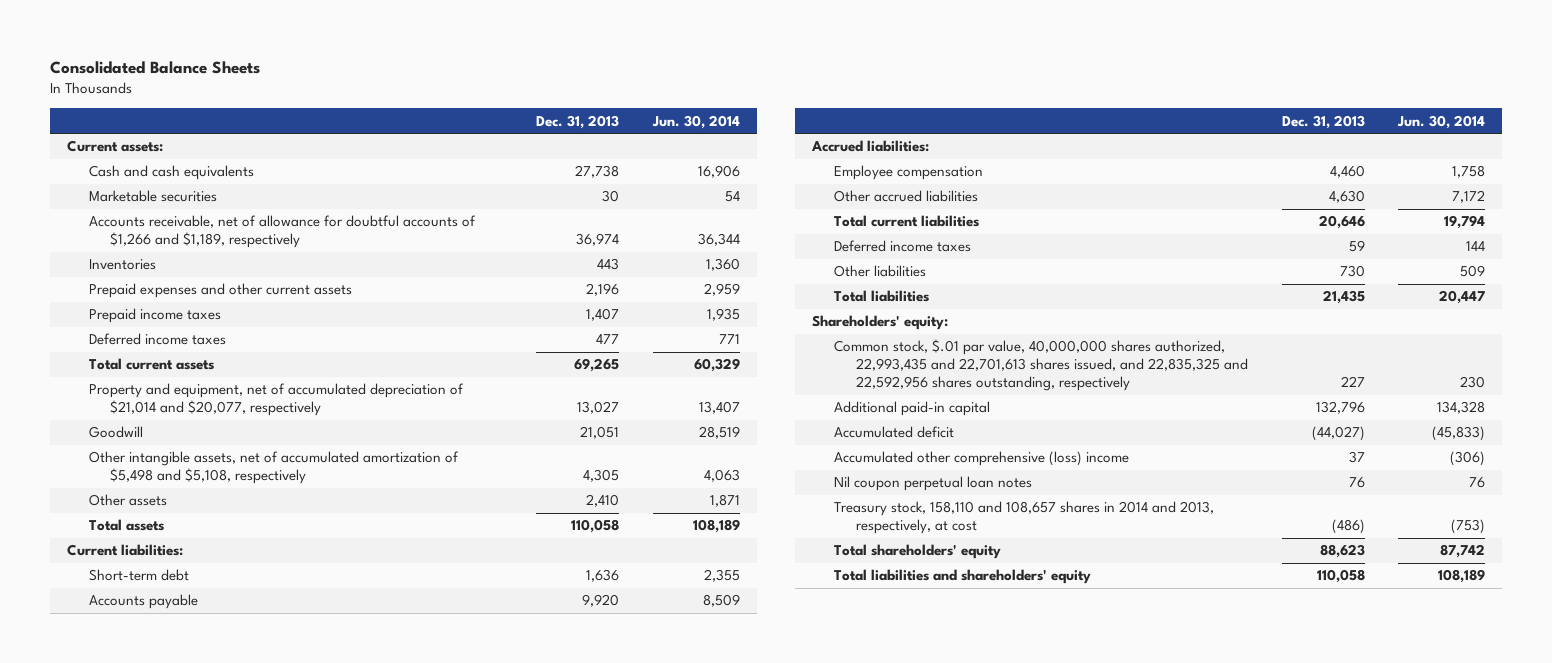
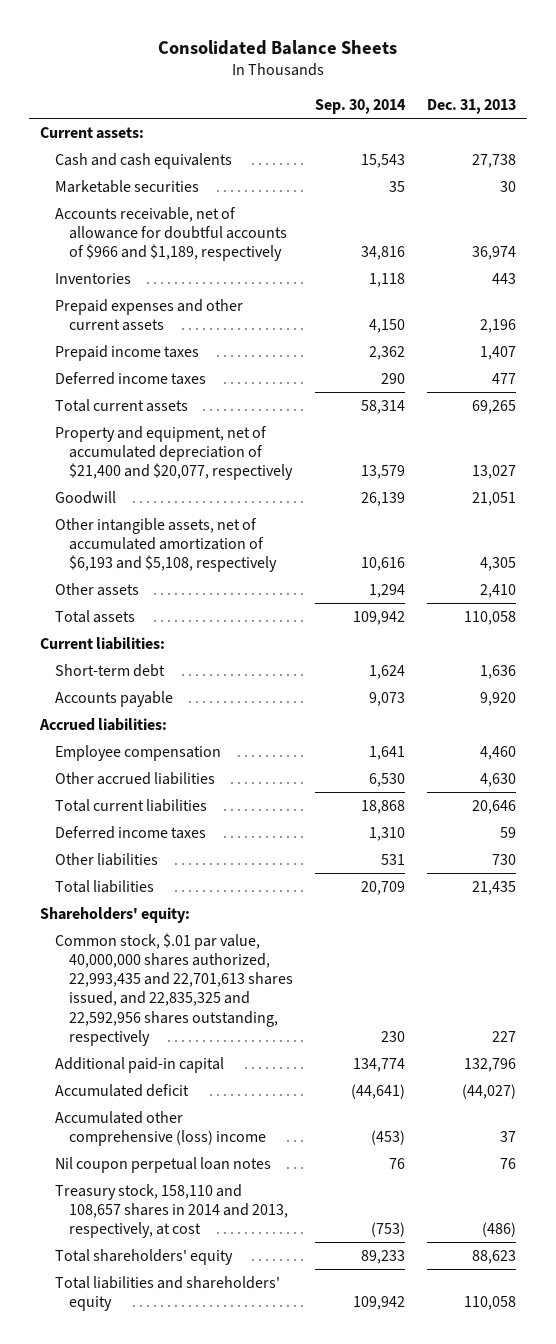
- | Dec. 31, 2013 | Jun. 30, 2014
+ | Sep. 30, 2014 | Dec. 31, 2013
- Accounts receivable, net of allowance for doubtful accounts of $1,266 and $1,189, respectively | 36,974 | 36,344
+ Accounts receivable, net of allowance for doubtful accounts of $966 and $1,189, respectively | 34,816 | 36,974
- Property and equipment, net of accumulated depreciation of $21,014 and $20,077, respectively | 13,027 | 13,407
+ Property and equipment, net of accumulated depreciation of $21,400 and $20,077, respectively | 13,579 | 13,027
- Other intangible assets, net of accumulated amortization of $5,498 and $5,108, respectively | 4,305 | 4,063
+ Other intangible assets, net of accumulated amortization of $6,193 and $5,108, respectively | 10,616 | 4,305

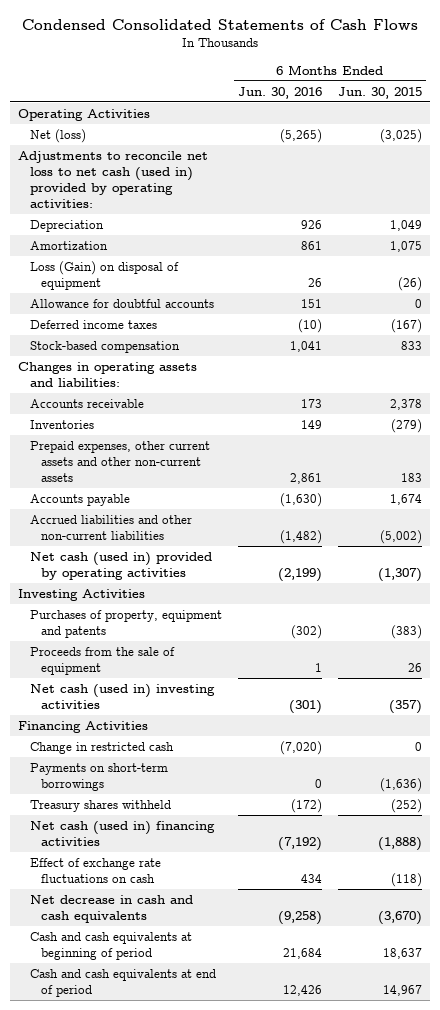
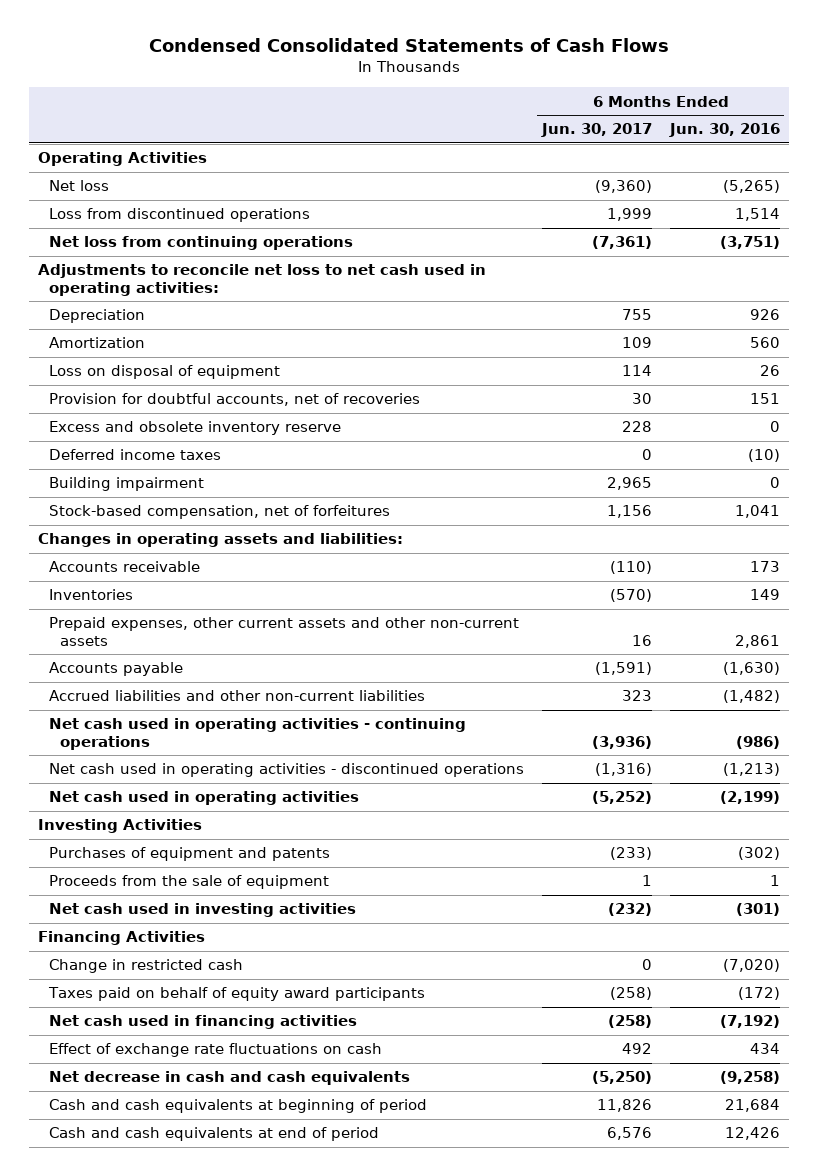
- | 6 Months Ended Jun. 30, 2016 | 6 Months Ended Jun. 30, 2015
+ | 6 Months Ended Jun. 30, 2017 | 6 Months Ended Jun. 30, 2016
- Net (loss) | (5,265) | (3,025)
- Adjustments to reconcile net loss to net cash (used in) provided by operating activities:
+ Net loss | (9,360) | (5,265)
+ Loss from discontinued operations | 1,999 | 1,514
+ Net loss from continuing operations | (7,361) | (3,751)
+ Adjustments to reconcile net loss to net cash used in operating activities:
- Amortization | 861 | 1,075
- Loss (Gain) on disposal of equipment | 26 | (26)
- Allowance for doubtful accounts | 151 | 0
+ Amortization | 109 | 560
+ Loss on disposal of equipment | 114 | 26
+ Provision for doubtful accounts, net of recoveries | 30 | 151
+ Excess and obsolete inventory reserve | 228 | 0
- Stock-based compensation | 1,041 | 833
+ Building impairment | 2,965 | 0
+ Stock-based compensation, net of forfeitures | 1,156 | 1,041
- Net cash (used in) provided by operating activities | (2,199) | (1,307)
+ Net cash used in operating activities - continuing operations | (3,936) | (986)
+ Net cash used in operating activities - discontinued operations | (1,316) | (1,213)
+ Net cash used in operating activities | (5,252) | (2,199)
- Purchases of property, equipment and patents | (302) | (383)
+ Purchases of equipment and patents | (233) | (302)
- Net cash (used in) investing activities | (301) | (357)
+ Net cash used in investing activities | (232) | (301)
- Payments on short-term borrowings | 0 | (1,636)
- Treasury shares withheld | (172) | (252)
- Net cash (used in) financing activities | (7,192) | (1,888)
+ Taxes paid on behalf of equity award participants | (258) | (172)
+ Net cash used in financing activities | (258) | (7,192)

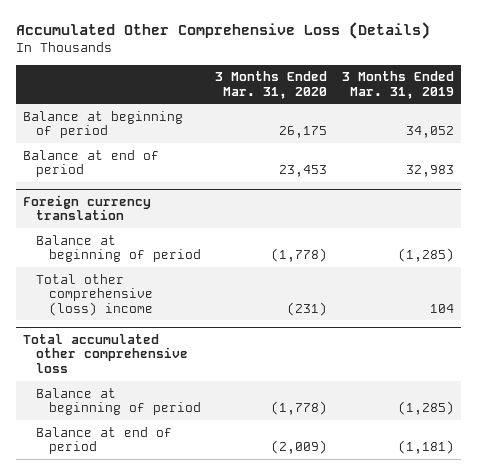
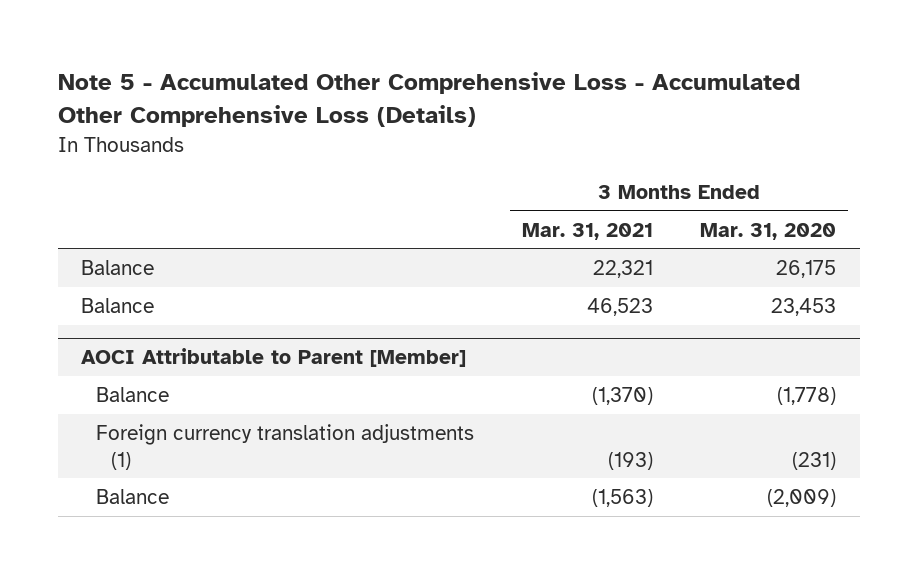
- Accumulated Other Comprehensive Loss (Details)
+ Note 5 - Accumulated Other Comprehensive Loss - Accumulated Other Comprehensive Loss (Details)
- | 3 Months Ended Mar. 31, 2020 | 3 Months Ended Mar. 31, 2019
+ | 3 Months Ended Mar. 31, 2021 | 3 Months Ended Mar. 31, 2020
- Balance at beginning of period | 26,175 | 34,052
- Balance at end of period | 23,453 | 32,983
- Foreign currency translation
- Balance at beginning of period | (1,778) | (1,285)
- Total other comprehensive (loss) income | (231) | 104
- Total accumulated other comprehensive loss
- Balance at beginning of period | (1,778) | (1,285)
- Balance at end of period | (2,009) | (1,181)
+ Balance | 22,321 | 26,175
+ Balance | 46,523 | 23,453
+ AOCI Attributable to Parent [Member]
+ Balance | (1,370) | (1,778)
+ Foreign currency translation adjustments (1) | (193) | (231)
+ Balance | (1,563) | (2,009)

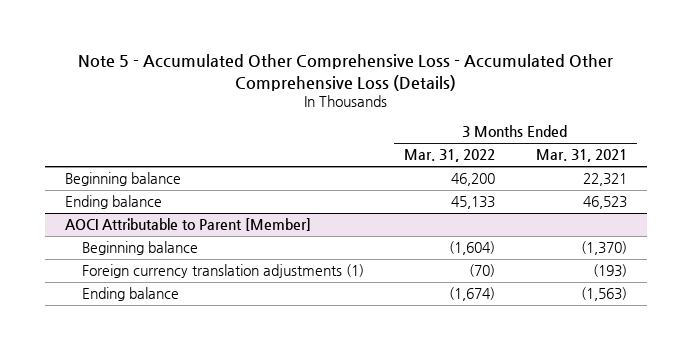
- | 3 Months Ended Mar. 31, 2021 | 3 Months Ended Mar. 31, 2020
+ | 3 Months Ended Mar. 31, 2022 | 3 Months Ended Mar. 31, 2021
- Balance | 22,321 | 26,175
- Balance | 46,523 | 23,453
+ Beginning balance | 46,200 | 22,321
+ Ending balance | 45,133 | 46,523
@ AOCI Attributable to Parent [Member]
- Balance | (1,370) | (1,778)
+ Beginning balance | (1,604) | (1,370)
- Balance | (1,563) | (2,009)
+ Ending balance | (1,674) | (1,563)

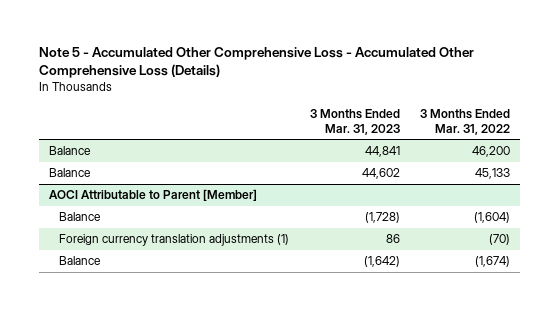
- | 3 Months Ended Mar. 31, 2022 | 3 Months Ended Mar. 31, 2021
+ | 3 Months Ended Mar. 31, 2023 | 3 Months Ended Mar. 31, 2022
- Beginning balance | 46,200 | 22,321
- Ending balance | 45,133 | 46,523
+ Balance | 44,841 | 46,200
+ Balance | 44,602 | 45,133
@ AOCI Attributable to Parent [Member]
- Beginning balance | (1,604) | (1,370)
+ Balance | (1,728) | (1,604)
- Ending balance | (1,674) | (1,563)
+ Balance | (1,642) | (1,674)

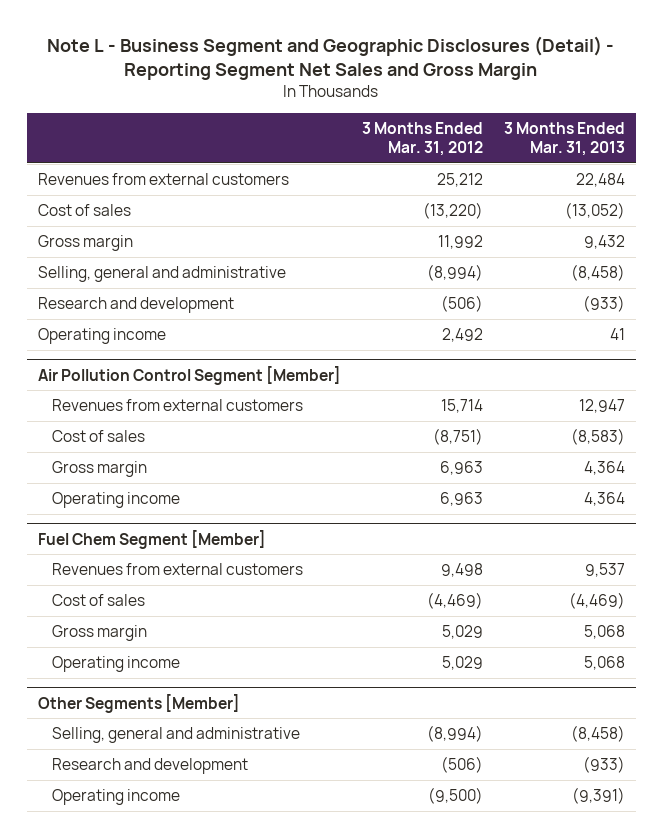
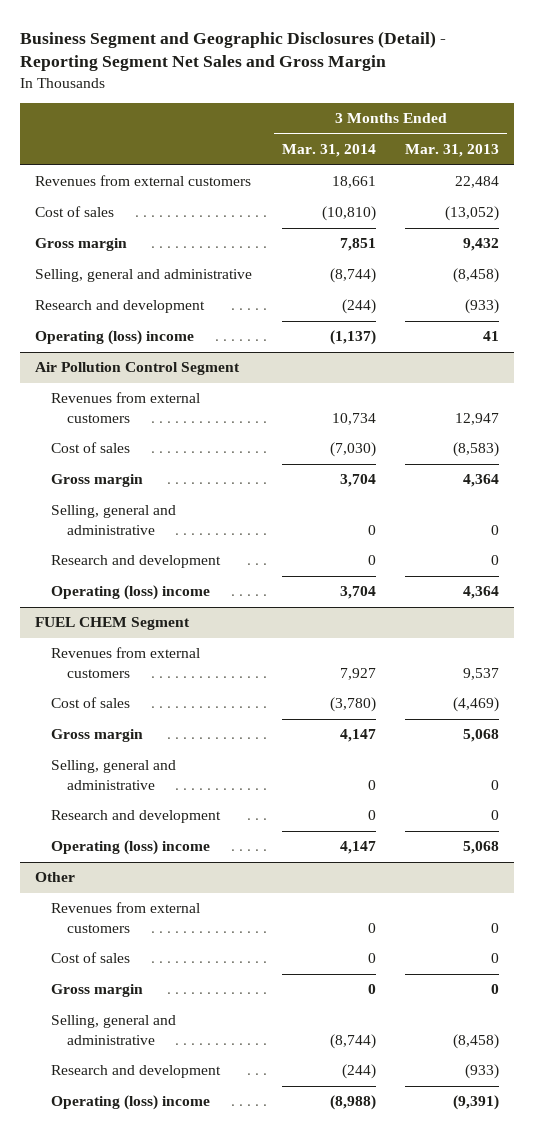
- Note L - Business Segment and Geographic Disclosures (Detail) - Reporting Segment Net Sales and Gross Margin
+ Business Segment and Geographic Disclosures (Detail) - Reporting Segment Net Sales and Gross Margin
- | 3 Months Ended Mar. 31, 2012 | 3 Months Ended Mar. 31, 2013
+ | 3 Months Ended Mar. 31, 2014 | 3 Months Ended Mar. 31, 2013
- Operating income | 2,492 | 41
- Air Pollution Control Segment [Member]
+ Operating (loss) income | (1,137) | 41
+ Air Pollution Control Segment
- Operating income | 6,963 | 4,364
- Fuel Chem Segment [Member]
+ Selling, general and administrative | 0 | 0
+ Research and development | 0 | 0
+ Operating (loss) income | 3,704 | 4,364
+ FUEL CHEM Segment
- Operating income | 5,029 | 5,068
- Other Segments [Member]
+ Selling, general and administrative | 0 | 0
+ Research and development | 0 | 0
+ Operating (loss) income | 4,147 | 5,068
+ Other
+ Revenues from external customers | 0 | 0
+ Cost of sales | 0 | 0
+ Gross margin | 0 | 0
- Operating income | (9,500) | (9,391)
+ Operating (loss) income | (8,988) | (9,391)

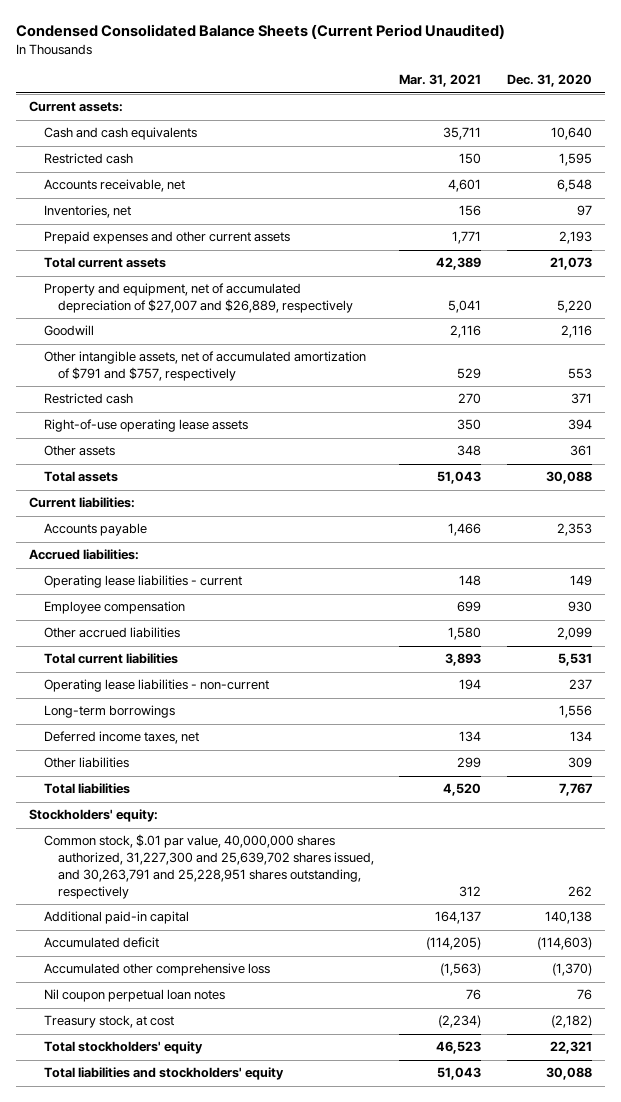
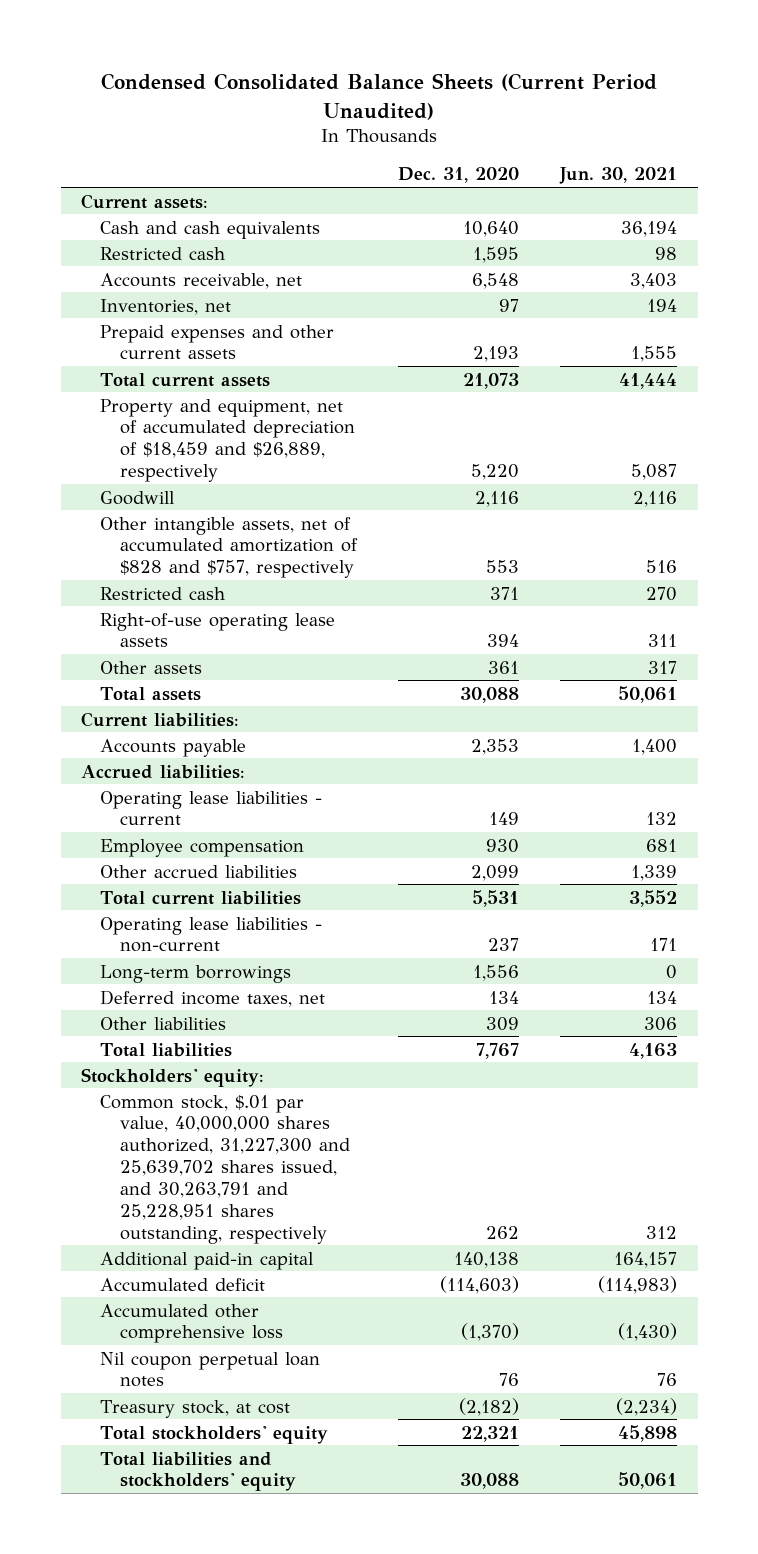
- | Mar. 31, 2021 | Dec. 31, 2020
+ | Dec. 31, 2020 | Jun. 30, 2021
- Property and equipment, net of accumulated depreciation of $27,007 and $26,889, respectively | 5,041 | 5,220
+ Property and equipment, net of accumulated depreciation of $18,459 and $26,889, respectively | 5,220 | 5,087
- Other intangible assets, net of accumulated amortization of $791 and $757, respectively | 529 | 553
+ Other intangible assets, net of accumulated amortization of $828 and $757, respectively | 553 | 516

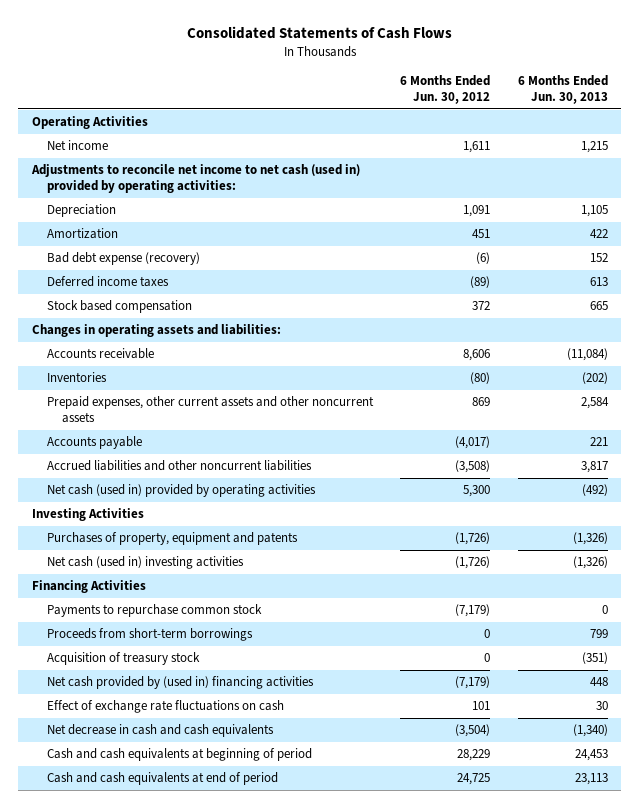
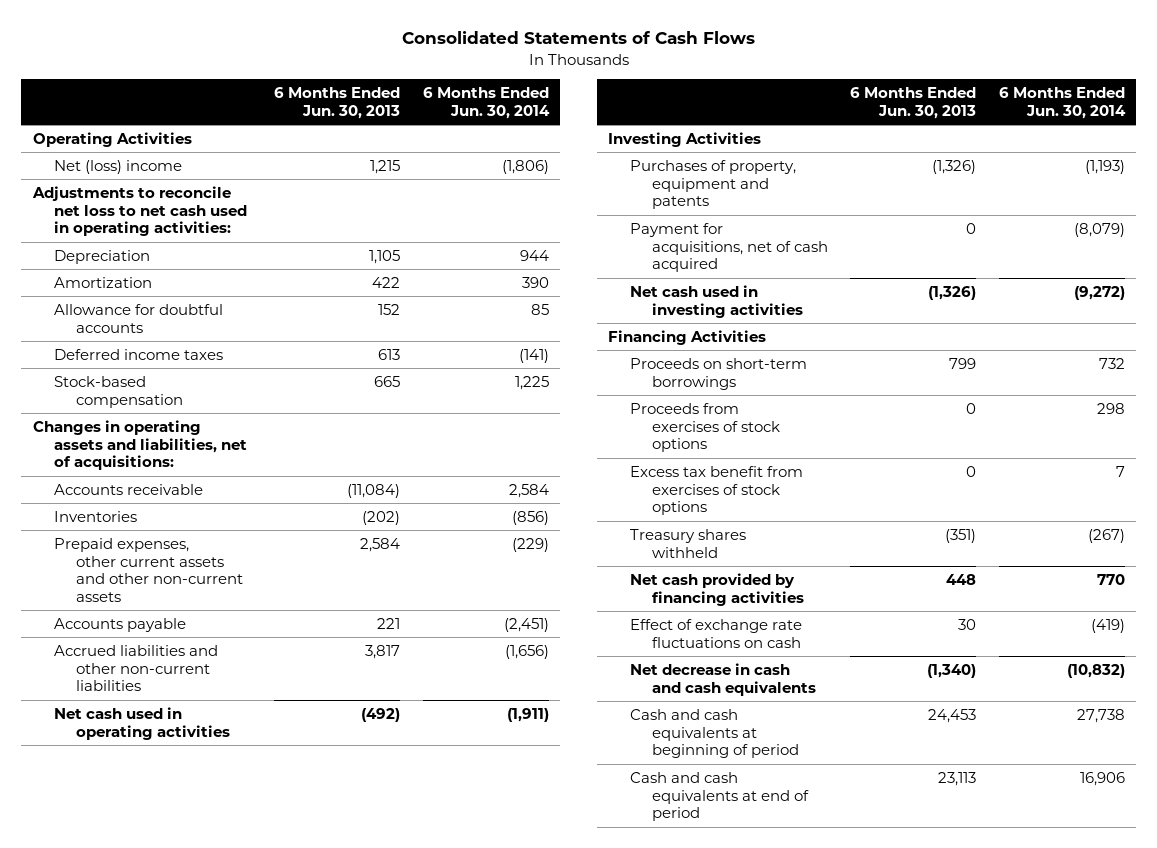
- | 6 Months Ended Jun. 30, 2012 | 6 Months Ended Jun. 30, 2013
+ | 6 Months Ended Jun. 30, 2013 | 6 Months Ended Jun. 30, 2014
- Net income | 1,611 | 1,215
- Adjustments to reconcile net income to net cash (used in) provided by operating activities:
+ Net (loss) income | 1,215 | (1,806)
+ Adjustments to reconcile net loss to net cash used in operating activities:
- Bad debt expense (recovery) | (6) | 152
+ Allowance for doubtful accounts | 152 | 85
- Stock based compensation | 372 | 665
- Changes in operating assets and liabilities:
+ Stock-based compensation | 665 | 1,225
+ Changes in operating assets and liabilities, net of acquisitions:
- Prepaid expenses, other current assets and other noncurrent assets | 869 | 2,584
+ Prepaid expenses, other current assets and other non-current assets | 2,584 | (229)
- Accrued liabilities and other noncurrent liabilities | (3,508) | 3,817
- Net cash (used in) provided by operating activities | 5,300 | (492)
+ Accrued liabilities and other non-current liabilities | 3,817 | (1,656)
+ Net cash used in operating activities | (492) | (1,911)
- Net cash (used in) investing activities | (1,726) | (1,326)
+ Payment for acquisitions, net of cash acquired | 0 | (8,079)
+ Net cash used in investing activities | (1,326) | (9,272)
- Payments to repurchase common stock | (7,179) | 0
- Proceeds from short-term borrowings | 0 | 799
- Acquisition of treasury stock | 0 | (351)
- Net cash provided by (used in) financing activities | (7,179) | 448
+ Proceeds on short-term borrowings | 799 | 732
+ Proceeds from exercises of stock options | 0 | 298
+ Excess tax benefit from exercises of stock options | 0 | 7
+ Treasury shares withheld | (351) | (267)
+ Net cash provided by financing activities | 448 | 770

